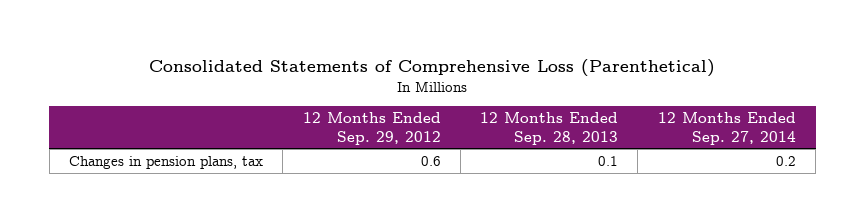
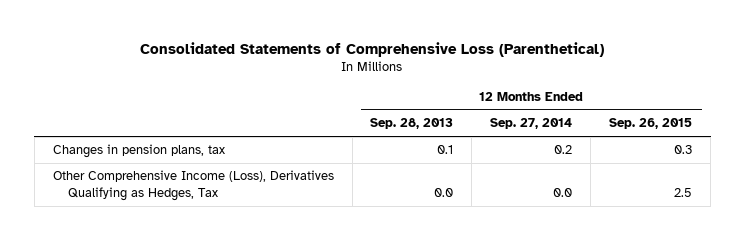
- | 12 Months Ended Sep. 29, 2012 | 12 Months Ended Sep. 28, 2013 | 12 Months Ended Sep. 27, 2014
+ | 12 Months Ended Sep. 28, 2013 | 12 Months Ended Sep. 27, 2014 | 12 Months Ended Sep. 26, 2015
+ Other Comprehensive Income (Loss), Derivatives Qualifying as Hedges, Tax | 0.0 | 0.0 | 2.5

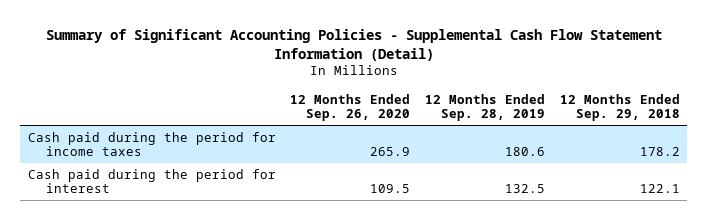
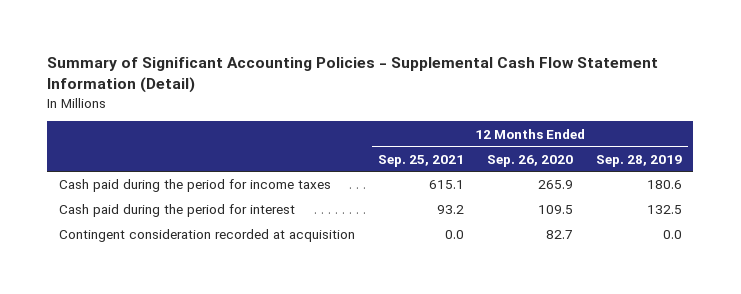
- | 12 Months Ended Sep. 26, 2020 | 12 Months Ended Sep. 28, 2019 | 12 Months Ended Sep. 29, 2018
+ | 12 Months Ended Sep. 25, 2021 | 12 Months Ended Sep. 26, 2020 | 12 Months Ended Sep. 28, 2019
+ Contingent consideration recorded at acquisition | 0.0 | 82.7 | 0.0

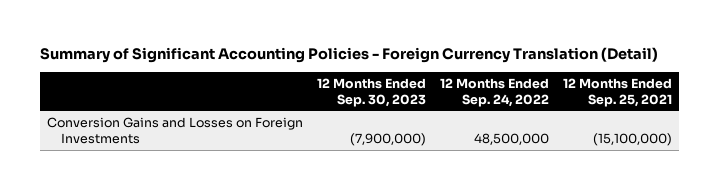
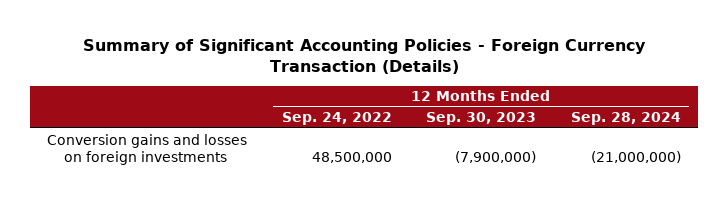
- Summary of Significant Accounting Policies - Foreign Currency Translation (Detail)
+ Summary of Significant Accounting Policies - Foreign Currency Transaction (Details)
- | 12 Months Ended Sep. 30, 2023 | 12 Months Ended Sep. 24, 2022 | 12 Months Ended Sep. 25, 2021
+ | 12 Months Ended Sep. 24, 2022 | 12 Months Ended Sep. 30, 2023 | 12 Months Ended Sep. 28, 2024
- Conversion Gains and Losses on Foreign Investments | (7,900,000) | 48,500,000 | (15,100,000)
+ Conversion gains and losses on foreign investments | 48,500,000 | (7,900,000) | (21,000,000)

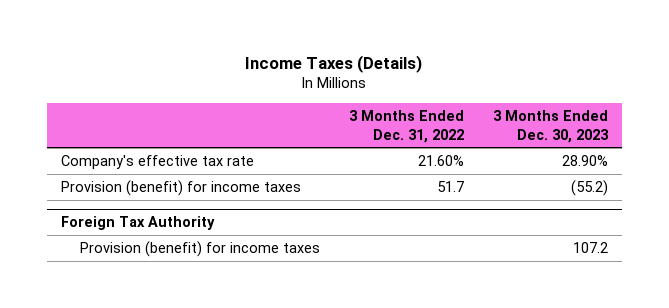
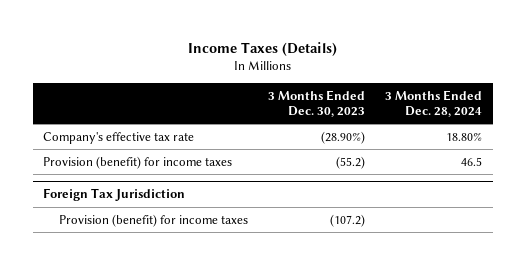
- | 3 Months Ended Dec. 31, 2022 | 3 Months Ended Dec. 30, 2023
+ | 3 Months Ended Dec. 30, 2023 | 3 Months Ended Dec. 28, 2024
- Company's effective tax rate | 21.60% | 28.90%
+ Company's effective tax rate | (28.90%) | 18.80%
- Foreign Tax Authority
- Provision (benefit) for income taxes | | 107.2
+ Foreign Tax Jurisdiction
+ Provision (benefit) for income taxes | (107.2) |

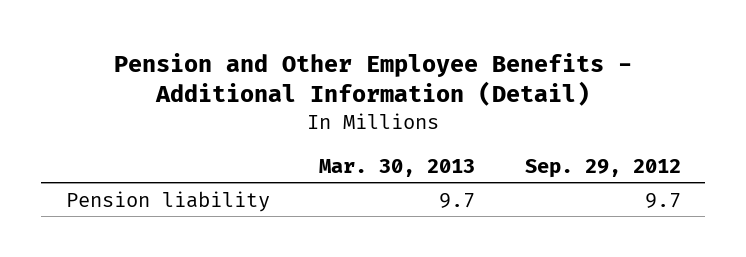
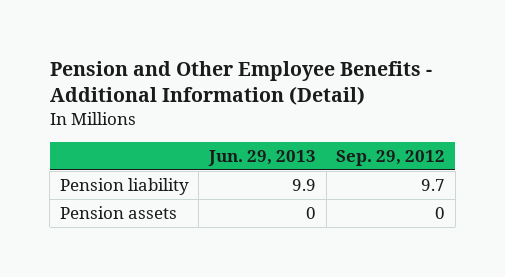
- | Mar. 30, 2013 | Sep. 29, 2012
+ | Jun. 29, 2013 | Sep. 29, 2012
+ Pension assets | 0 | 0

